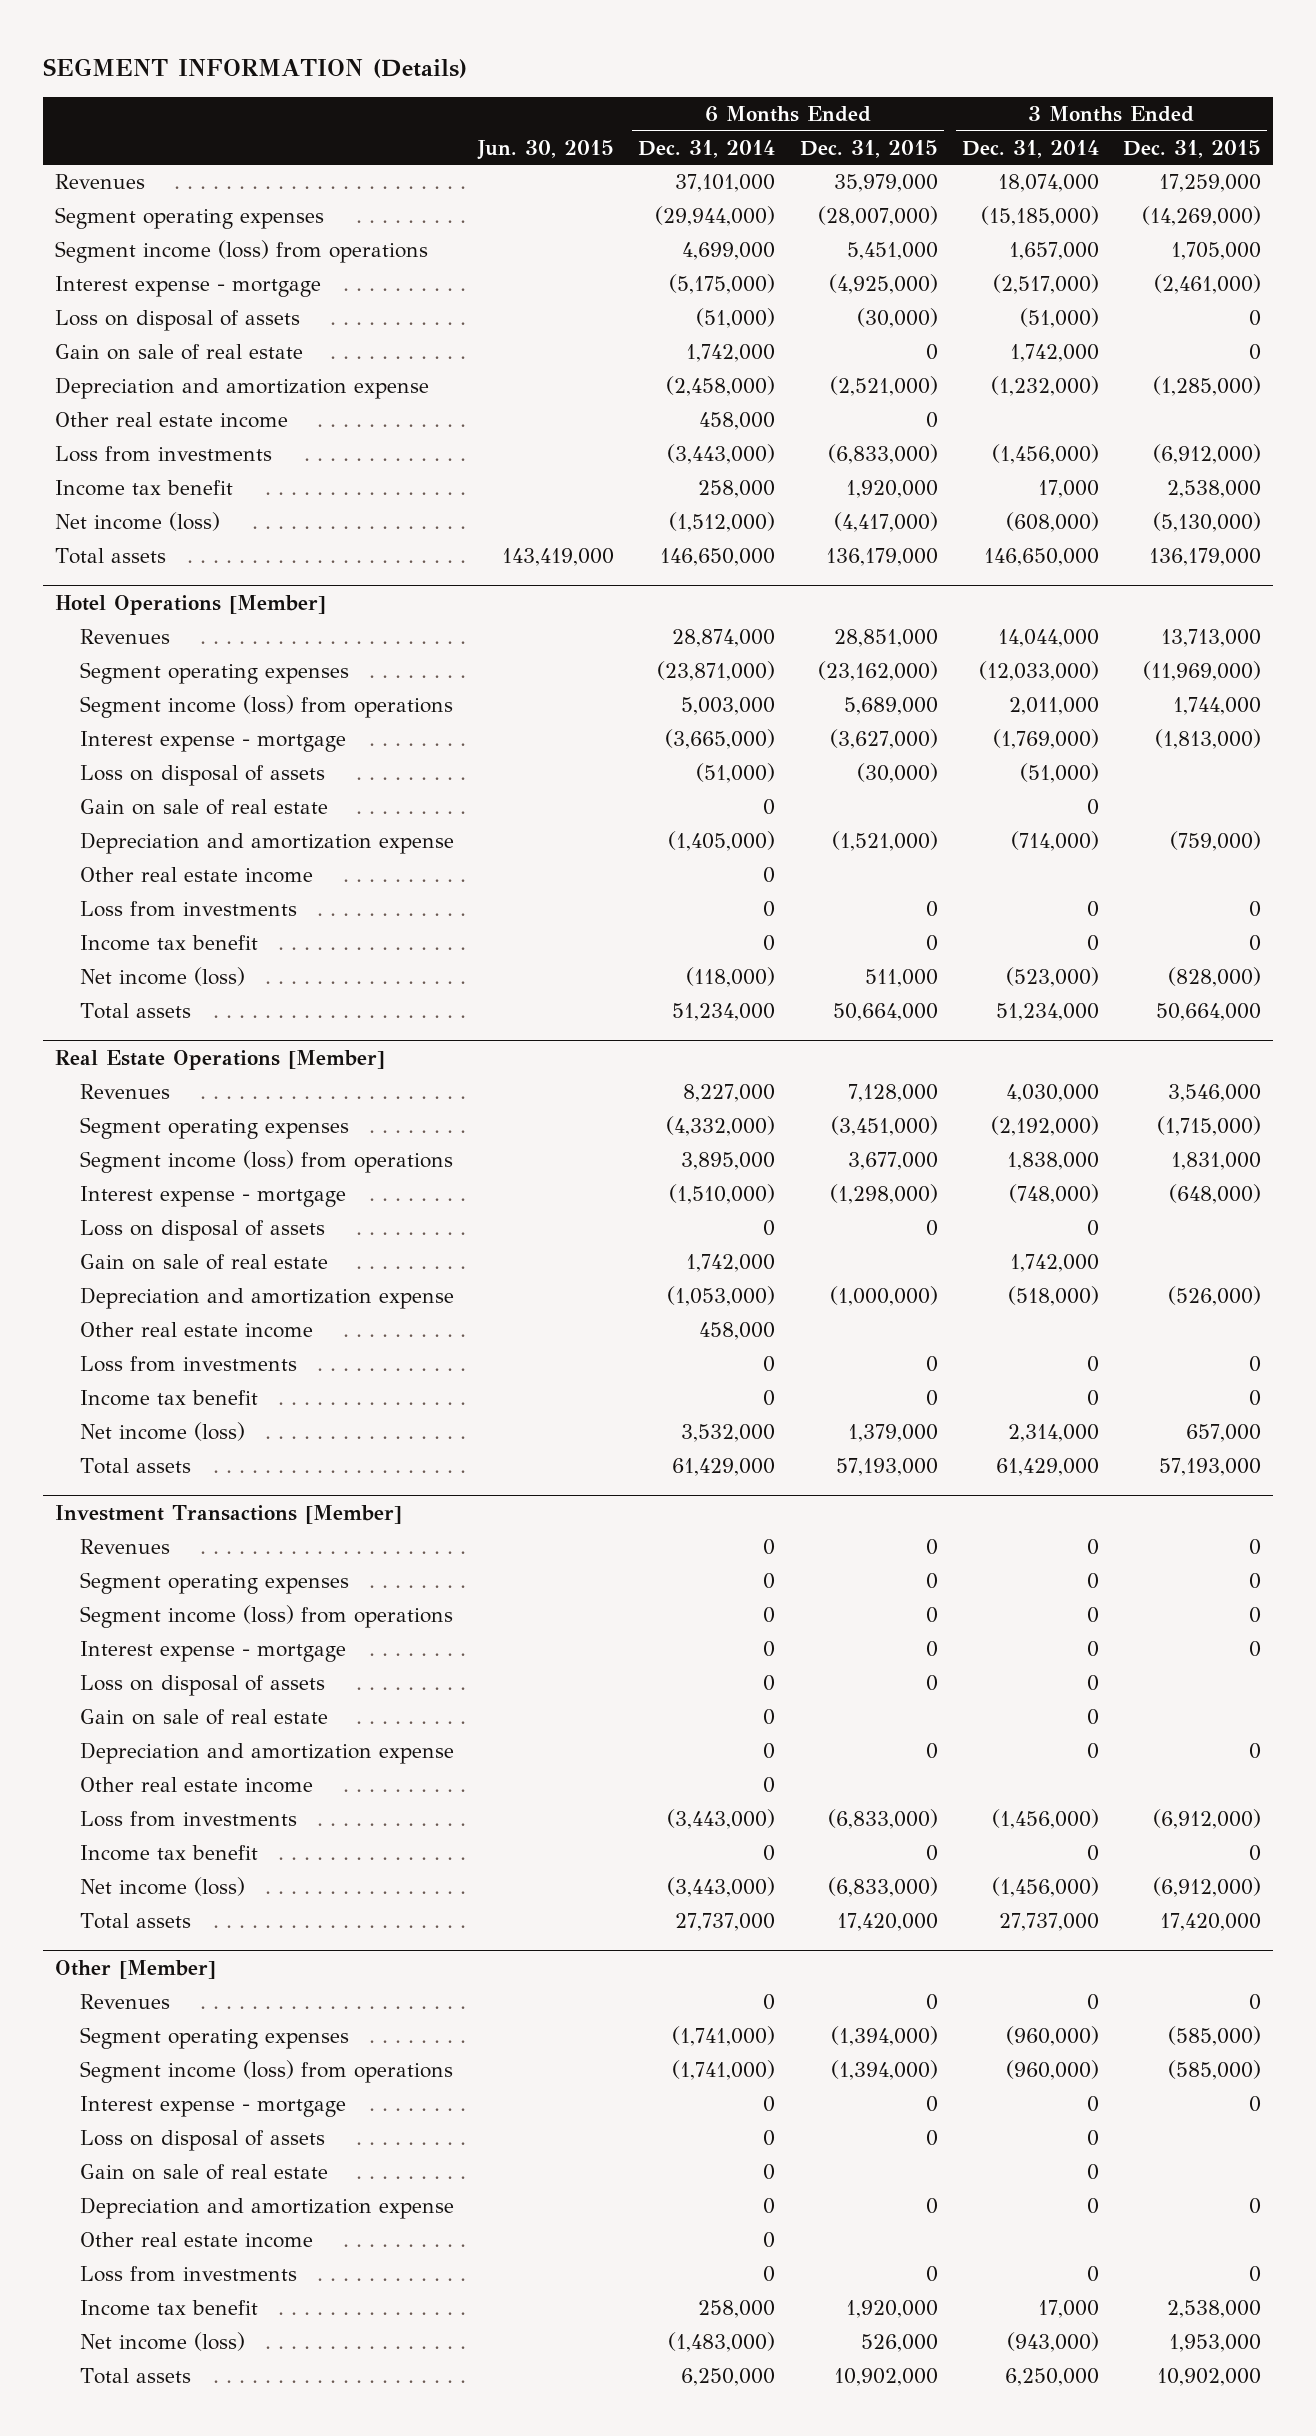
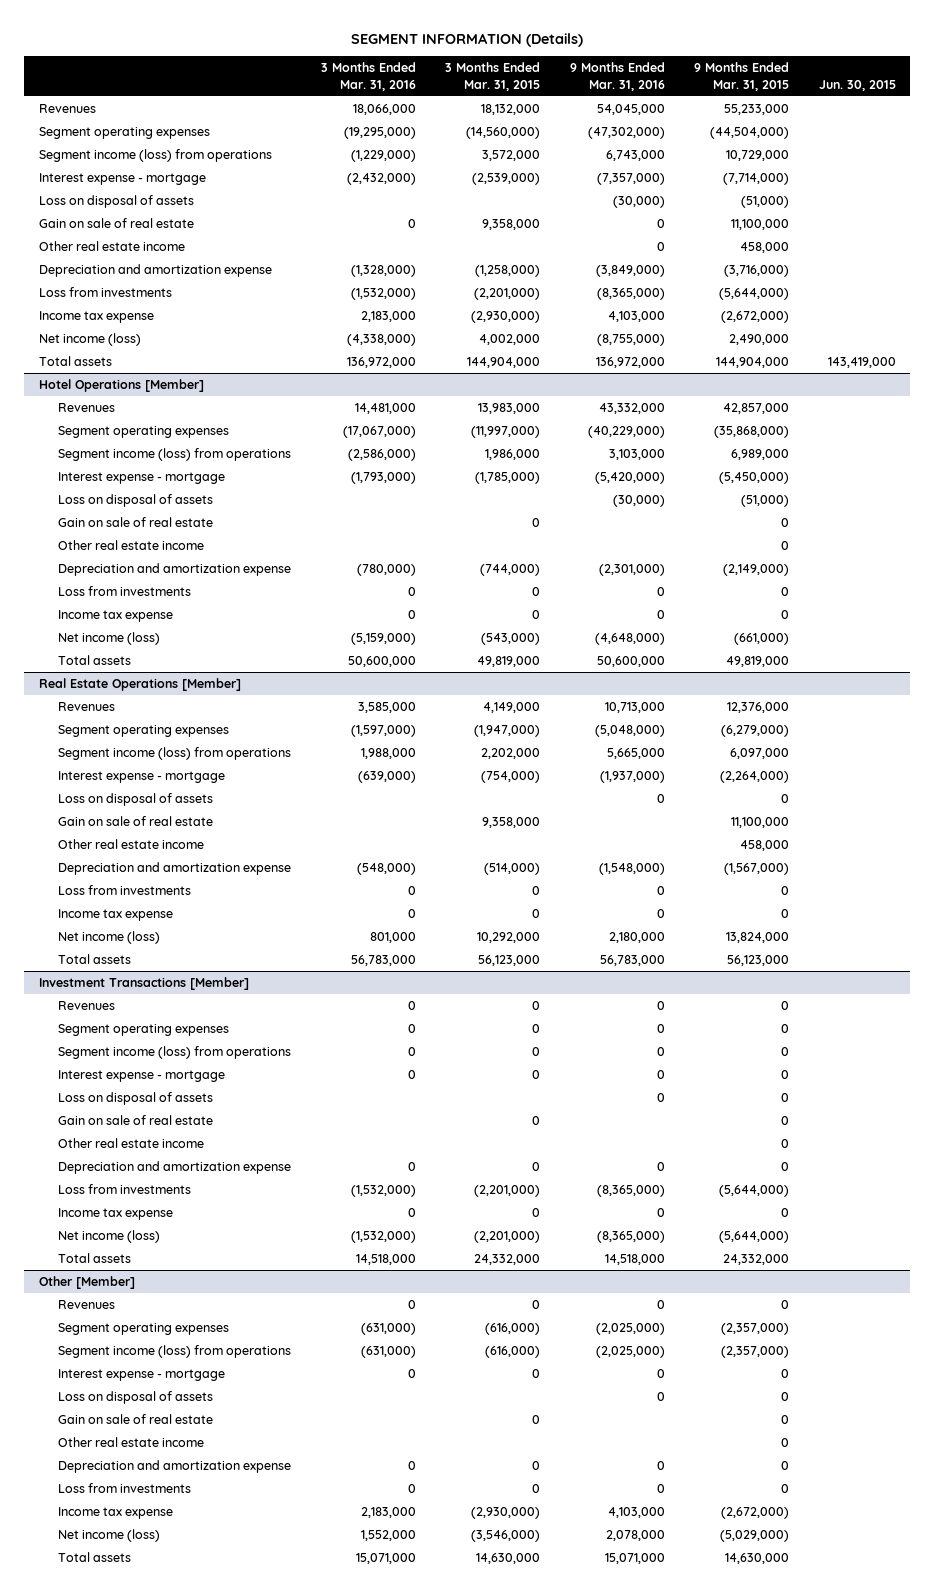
- | Jun. 30, 2015 | 6 Months Ended Dec. 31, 2014 | 6 Months Ended Dec. 31, 2015 | 3 Months Ended Dec. 31, 2014 | 3 Months Ended Dec. 31, 2015
+ | 3 Months Ended Mar. 31, 2016 | 3 Months Ended Mar. 31, 2015 | 9 Months Ended Mar. 31, 2016 | 9 Months Ended Mar. 31, 2015 | Jun. 30, 2015
moved down: Depreciation and amortization expense | (1,328,000) | (1,258,000) | (3,849,000) | (3,716,000) |
- Income tax benefit | | 258,000 | 1,920,000 | 17,000 | 2,538,000
+ Income tax expense | 2,183,000 | (2,930,000) | 4,103,000 | (2,672,000) |
@ Hotel Operations [Member]
moved down: Depreciation and amortization expense | (780,000) | (744,000) | (2,301,000) | (2,149,000) |
- Income tax benefit | | 0 | 0 | 0 | 0
+ Income tax expense | 0 | 0 | 0 | 0 |
@ Real Estate Operations [Member]
moved down: Depreciation and amortization expense | (548,000) | (514,000) | (1,548,000) | (1,567,000) |
- Income tax benefit | | 0 | 0 | 0 | 0
+ Income tax expense | 0 | 0 | 0 | 0 |
@ Investment Transactions [Member]
moved down: Depreciation and amortization expense | 0 | 0 | 0 | 0 |
- Income tax benefit | | 0 | 0 | 0 | 0
+ Income tax expense | 0 | 0 | 0 | 0 |
@ Other [Member]
moved down: Depreciation and amortization expense | 0 | 0 | 0 | 0 |
- Income tax benefit | | 258,000 | 1,920,000 | 17,000 | 2,538,000
+ Income tax expense | 2,183,000 | (2,930,000) | 4,103,000 | (2,672,000) |

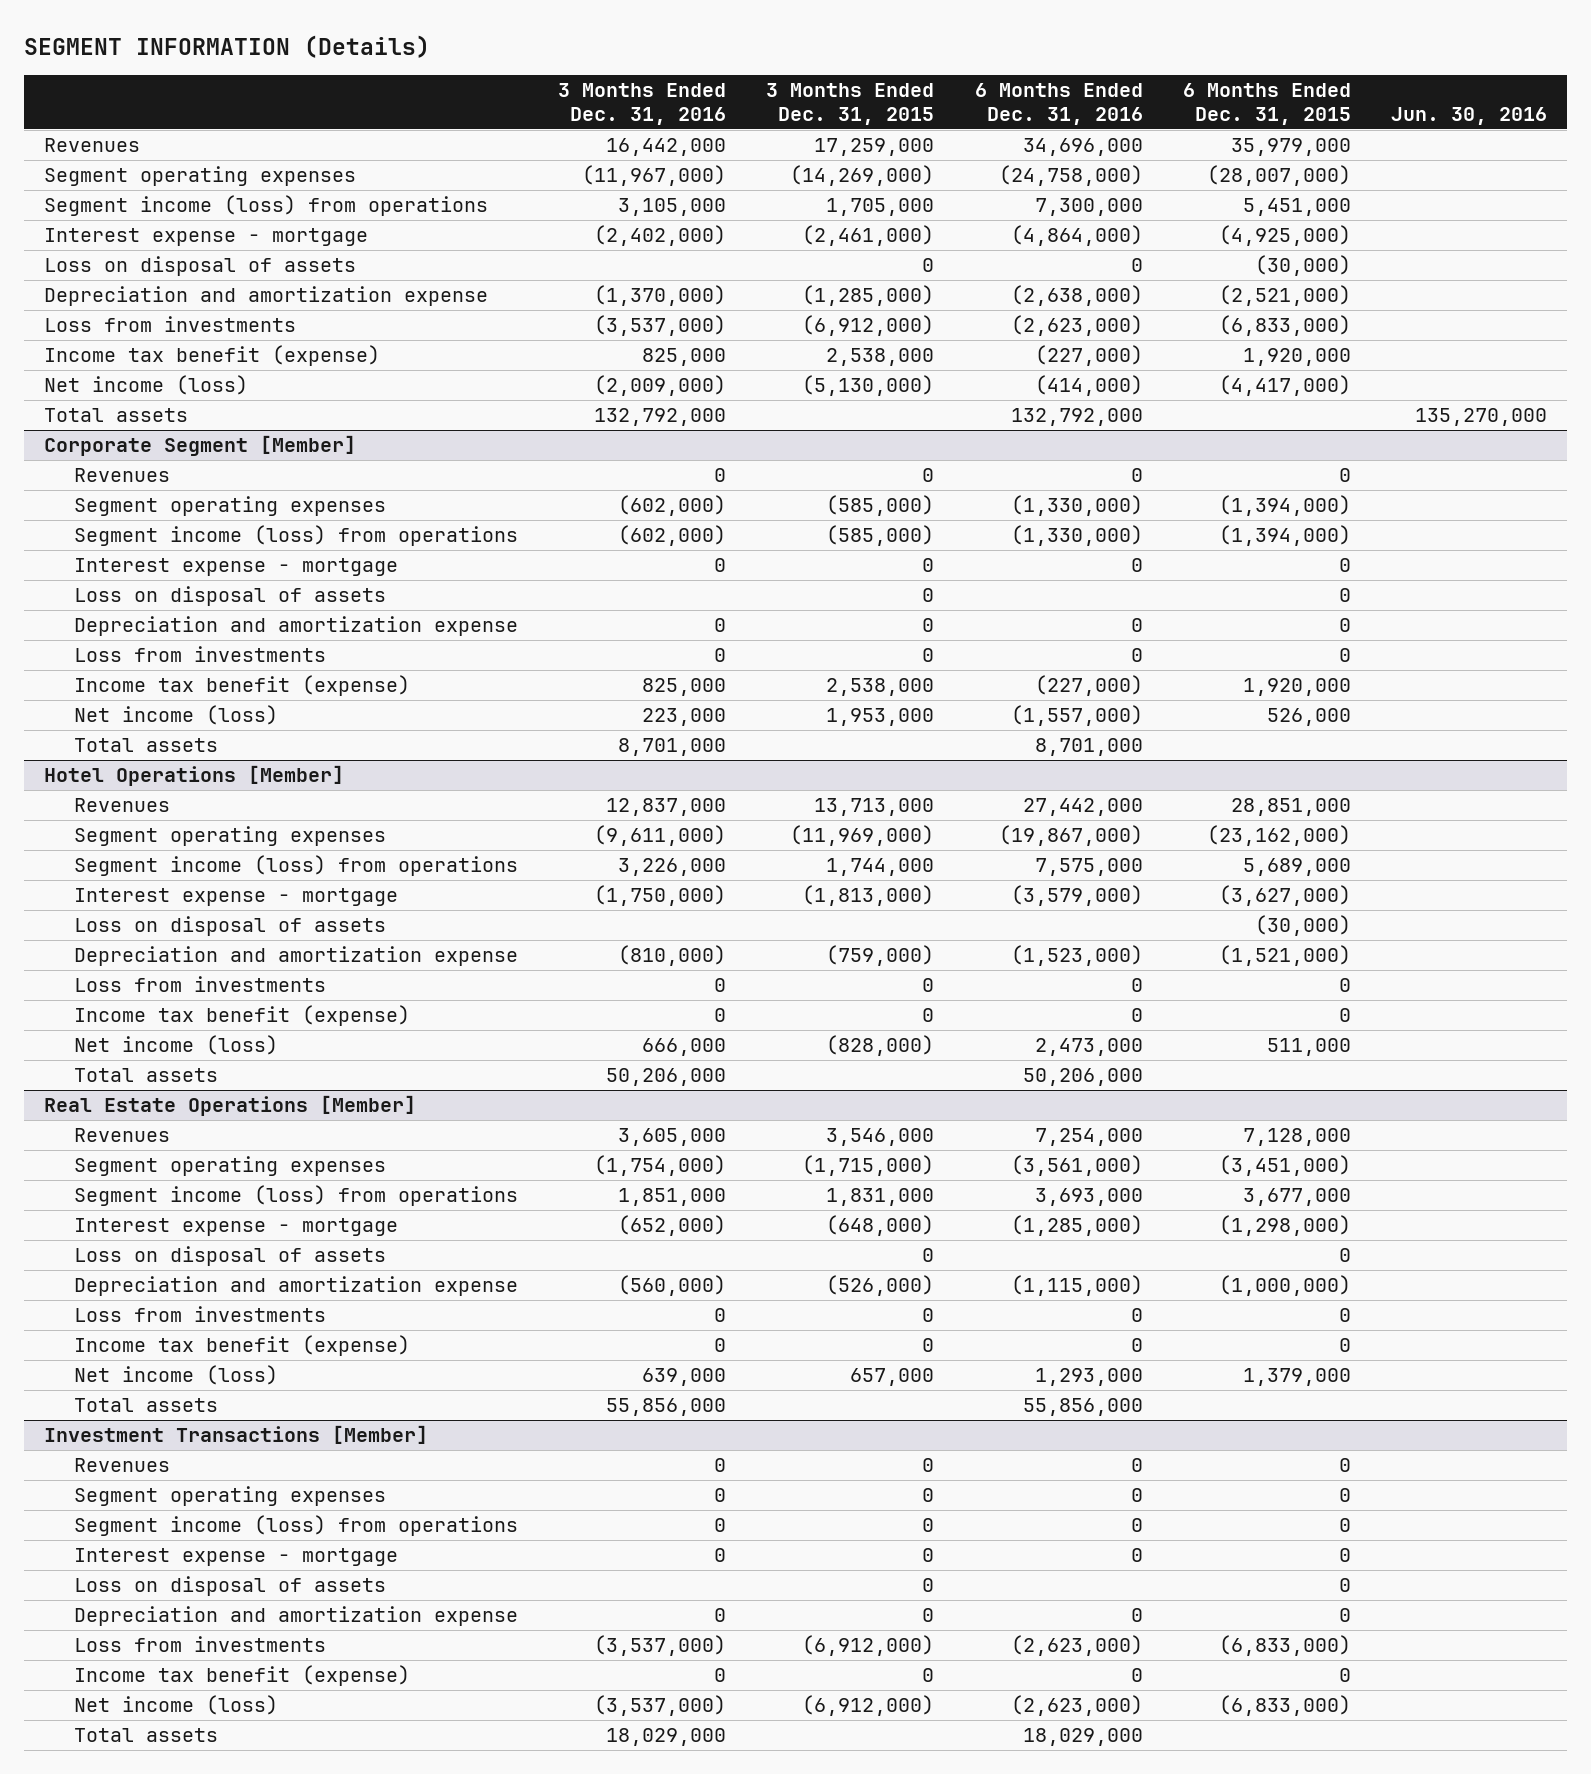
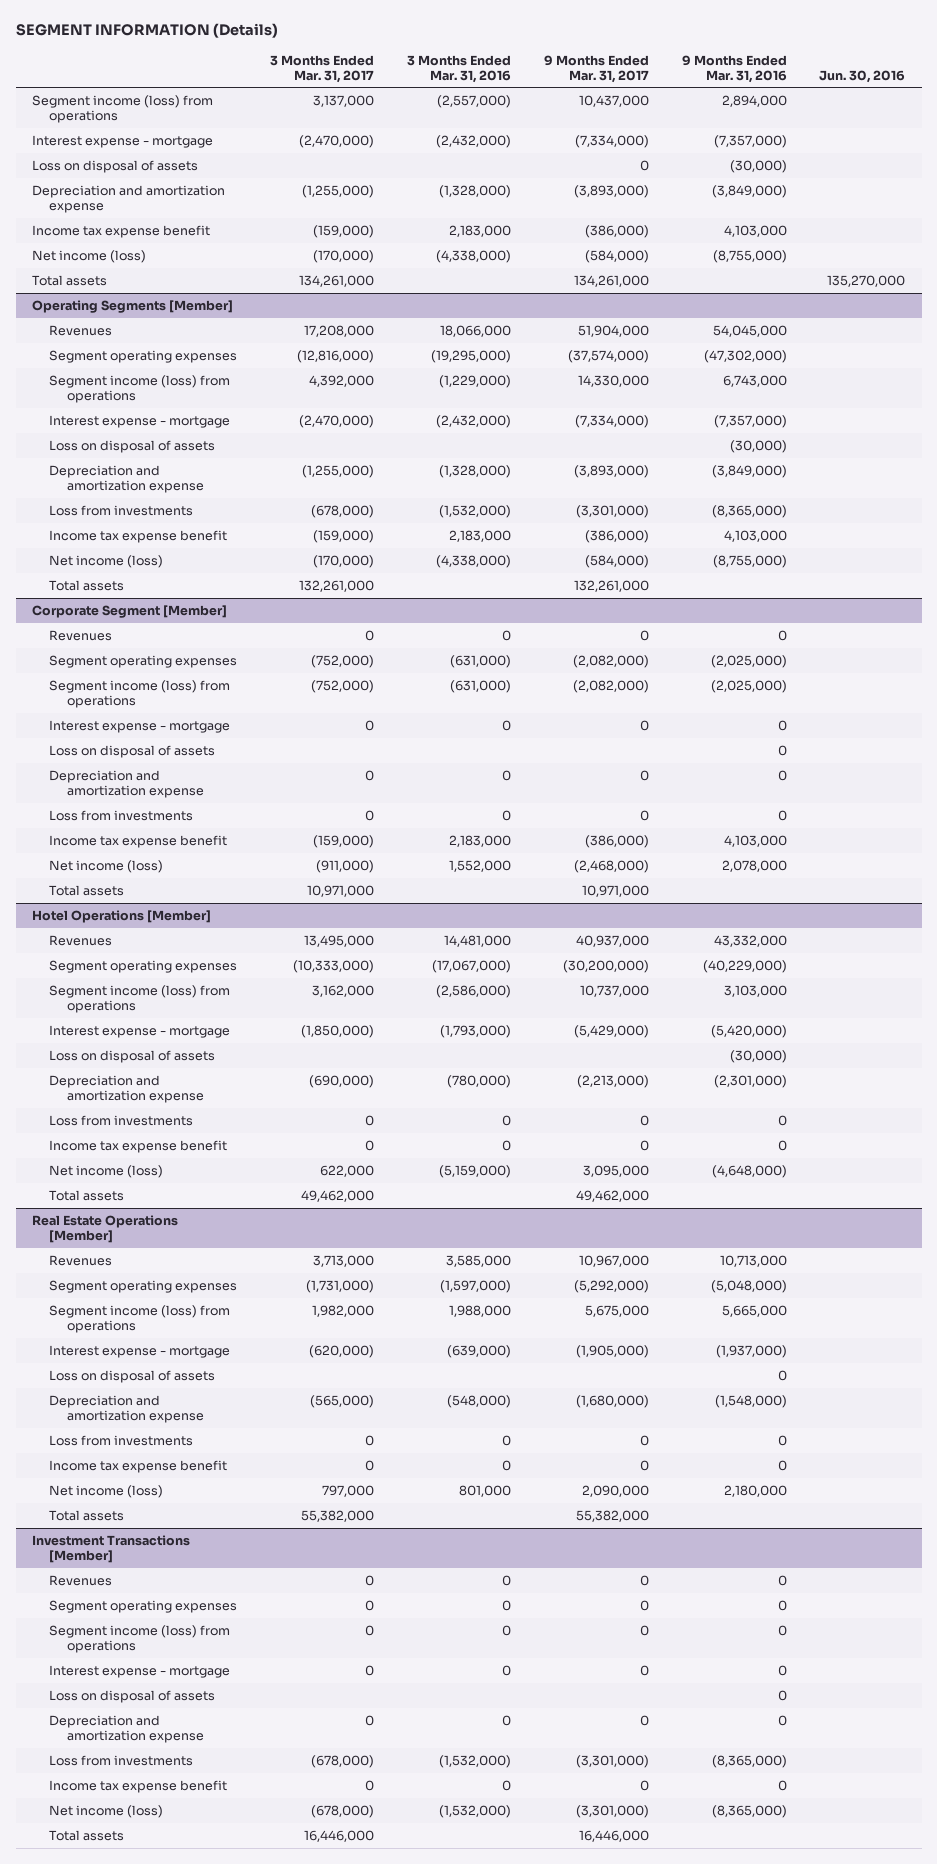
- | 3 Months Ended Dec. 31, 2016 | 3 Months Ended Dec. 31, 2015 | 6 Months Ended Dec. 31, 2016 | 6 Months Ended Dec. 31, 2015 | Jun. 30, 2016
+ | 3 Months Ended Mar. 31, 2017 | 3 Months Ended Mar. 31, 2016 | 9 Months Ended Mar. 31, 2017 | 9 Months Ended Mar. 31, 2016 | Jun. 30, 2016
- Revenues | 16,442,000 | 17,259,000 | 34,696,000 | 35,979,000 |
- Segment operating expenses | (11,967,000) | (14,269,000) | (24,758,000) | (28,007,000) |
- Loss from investments | (3,537,000) | (6,912,000) | (2,623,000) | (6,833,000) |
- Income tax benefit (expense) | 825,000 | 2,538,000 | (227,000) | 1,920,000 |
+ Income tax expense benefit | (159,000) | 2,183,000 | (386,000) | 4,103,000 |
+ Operating Segments [Member]
+ Revenues | 17,208,000 | 18,066,000 | 51,904,000 | 54,045,000 |
+ Segment operating expenses | (12,816,000) | (19,295,000) | (37,574,000) | (47,302,000) |
+ Segment income (loss) from operations | 4,392,000 | (1,229,000) | 14,330,000 | 6,743,000 |
+ Interest expense - mortgage | (2,470,000) | (2,432,000) | (7,334,000) | (7,357,000) |
+ Loss on disposal of assets | | | | (30,000) |
+ Depreciation and amortization expense | (1,255,000) | (1,328,000) | (3,893,000) | (3,849,000) |
+ Loss from investments | (678,000) | (1,532,000) | (3,301,000) | (8,365,000) |
+ Income tax expense benefit | (159,000) | 2,183,000 | (386,000) | 4,103,000 |
+ Net income (loss) | (170,000) | (4,338,000) | (584,000) | (8,755,000) |
+ Total assets | 132,261,000 | | 132,261,000 | |
@ Corporate Segment [Member]
- Income tax benefit (expense) | 825,000 | 2,538,000 | (227,000) | 1,920,000 |
+ Income tax expense benefit | (159,000) | 2,183,000 | (386,000) | 4,103,000 |
@ Hotel Operations [Member]
- Income tax benefit (expense) | 0 | 0 | 0 | 0 |
+ Income tax expense benefit | 0 | 0 | 0 | 0 |
@ Real Estate Operations [Member]
- Income tax benefit (expense) | 0 | 0 | 0 | 0 |
+ Income tax expense benefit | 0 | 0 | 0 | 0 |
@ Investment Transactions [Member]
- Income tax benefit (expense) | 0 | 0 | 0 | 0 |
+ Income tax expense benefit | 0 | 0 | 0 | 0 |

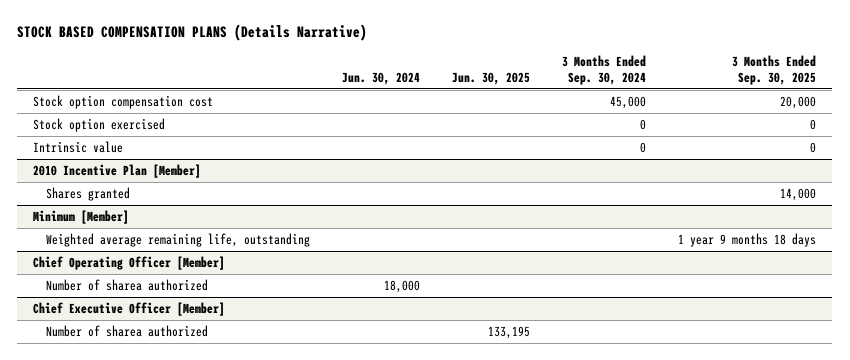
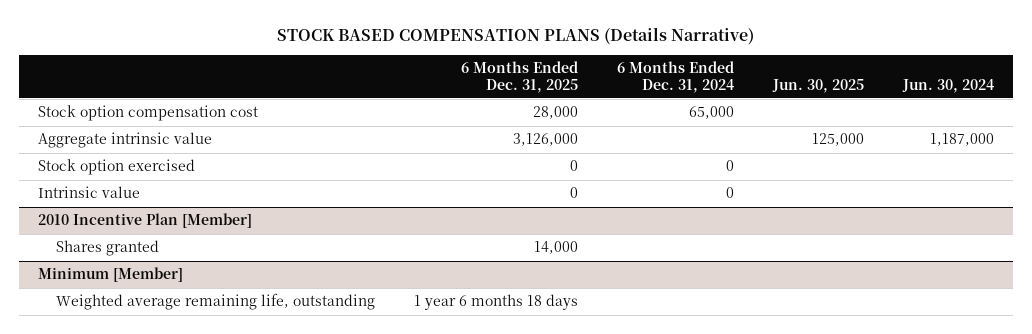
- | Jun. 30, 2024 | Jun. 30, 2025 | 3 Months Ended Sep. 30, 2024 | 3 Months Ended Sep. 30, 2025
+ | 6 Months Ended Dec. 31, 2025 | 6 Months Ended Dec. 31, 2024 | Jun. 30, 2025 | Jun. 30, 2024
+ Aggregate intrinsic value | 3,126,000 | | 125,000 | 1,187,000
- Chief Operating Officer [Member]
- Number of sharea authorized | 18,000 | | |
- Chief Executive Officer [Member]
- Number of sharea authorized | | 133,195 | |

